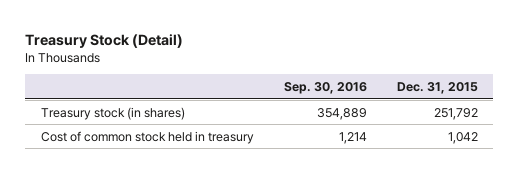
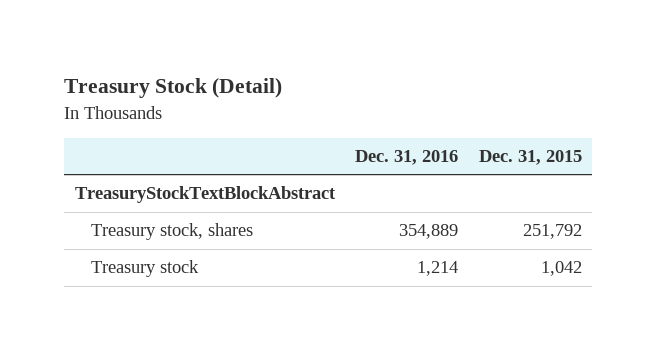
- | Sep. 30, 2016 | Dec. 31, 2015
+ | Dec. 31, 2016 | Dec. 31, 2015
- Treasury stock (in shares) | 354,889 | 251,792
- Cost of common stock held in treasury | 1,214 | 1,042
+ TreasuryStockTextBlockAbstract
+ Treasury stock, shares | 354,889 | 251,792
+ Treasury stock | 1,214 | 1,042

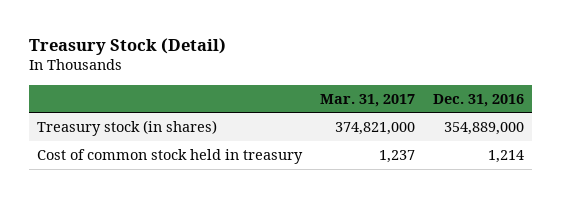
- | Dec. 31, 2016 | Dec. 31, 2015
+ | Mar. 31, 2017 | Dec. 31, 2016
- TreasuryStockTextBlockAbstract
- Treasury stock, shares | 354,889 | 251,792
- Treasury stock | 1,214 | 1,042
+ Treasury stock (in shares) | 374,821,000 | 354,889,000
+ Cost of common stock held in treasury | 1,237 | 1,214

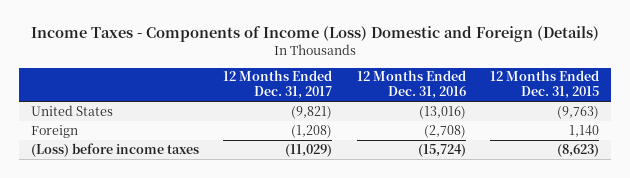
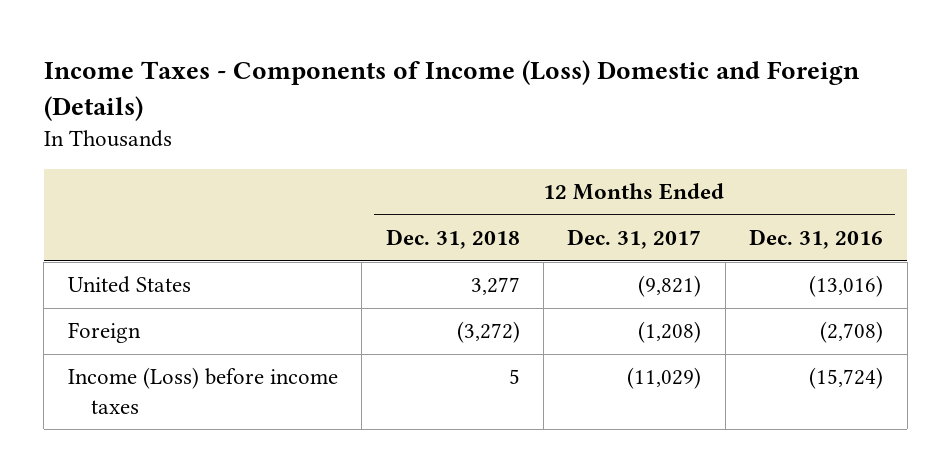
- | 12 Months Ended Dec. 31, 2017 | 12 Months Ended Dec. 31, 2016 | 12 Months Ended Dec. 31, 2015
+ | 12 Months Ended Dec. 31, 2018 | 12 Months Ended Dec. 31, 2017 | 12 Months Ended Dec. 31, 2016
- (Loss) before income taxes | (11,029) | (15,724) | (8,623)
+ Income (Loss) before income taxes | 5 | (11,029) | (15,724)

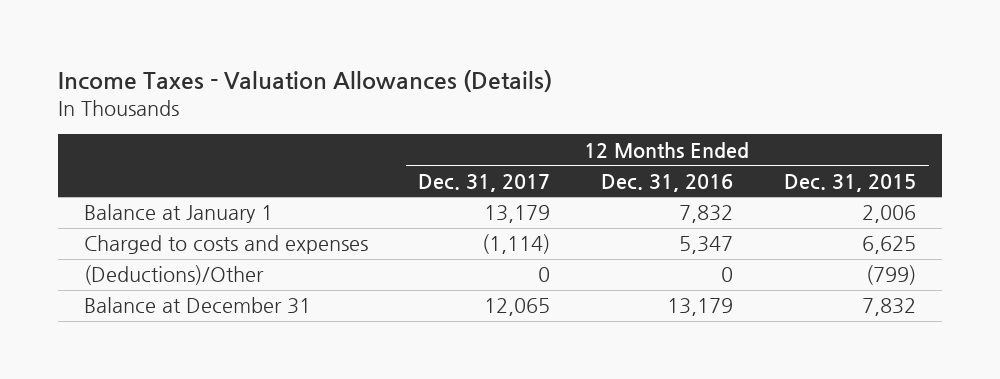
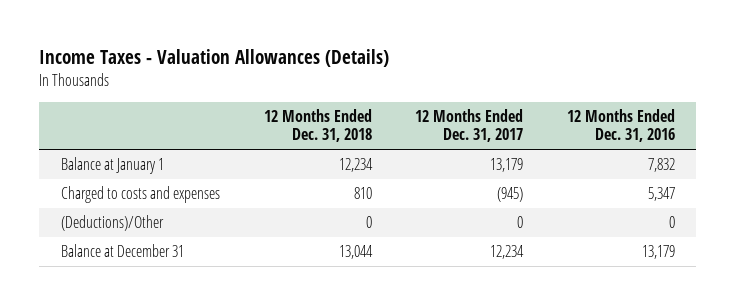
- | 12 Months Ended Dec. 31, 2017 | 12 Months Ended Dec. 31, 2016 | 12 Months Ended Dec. 31, 2015
+ | 12 Months Ended Dec. 31, 2018 | 12 Months Ended Dec. 31, 2017 | 12 Months Ended Dec. 31, 2016
- Charged to costs and expenses | (1,114) | 5,347 | 6,625
+ Charged to costs and expenses | 810 | (945) | 5,347
- Balance at December 31 | 12,065 | 13,179 | 7,832
+ Balance at December 31 | 13,044 | 12,234 | 13,179

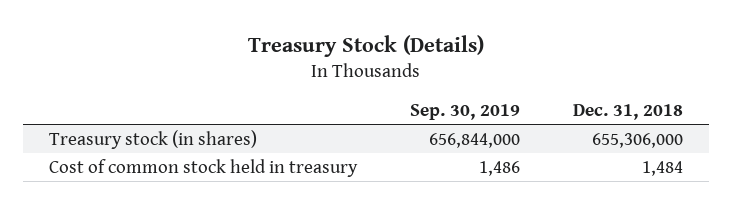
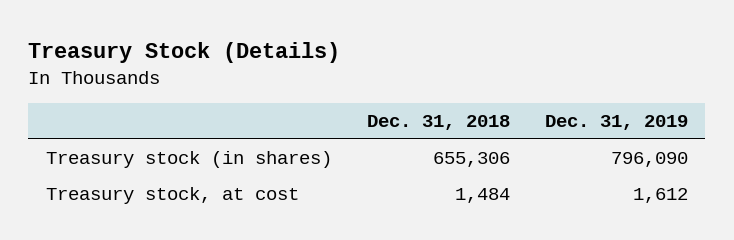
- | Sep. 30, 2019 | Dec. 31, 2018
+ | Dec. 31, 2018 | Dec. 31, 2019
- Treasury stock (in shares) | 656,844,000 | 655,306,000
- Cost of common stock held in treasury | 1,486 | 1,484
+ Treasury stock (in shares) | 655,306 | 796,090
+ Treasury stock, at cost | 1,484 | 1,612

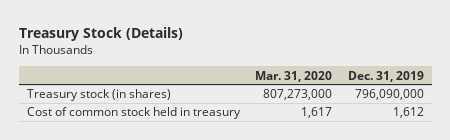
- | Dec. 31, 2018 | Dec. 31, 2019
+ | Mar. 31, 2020 | Dec. 31, 2019
- Treasury stock (in shares) | 655,306 | 796,090
- Treasury stock, at cost | 1,484 | 1,612
+ Treasury stock (in shares) | 807,273,000 | 796,090,000
+ Cost of common stock held in treasury | 1,617 | 1,612

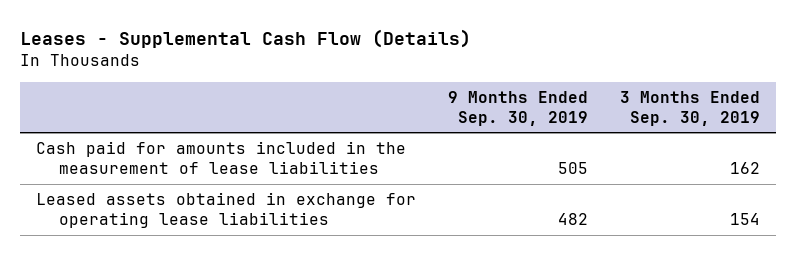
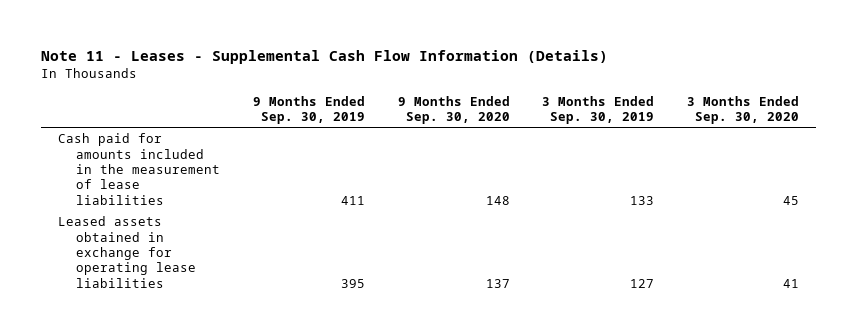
- Leases - Supplemental Cash Flow (Details)
+ Note 11 - Leases - Supplemental Cash Flow Information (Details)
- | 9 Months Ended Sep. 30, 2019 | 3 Months Ended Sep. 30, 2019
+ | 9 Months Ended Sep. 30, 2019 | 9 Months Ended Sep. 30, 2020 | 3 Months Ended Sep. 30, 2019 | 3 Months Ended Sep. 30, 2020
- Cash paid for amounts included in the measurement of lease liabilities | 505 | 162
- Leased assets obtained in exchange for operating lease liabilities | 482 | 154
+ Cash paid for amounts included in the measurement of lease liabilities | 411 | 148 | 133 | 45
+ Leased assets obtained in exchange for operating lease liabilities | 395 | 137 | 127 | 41

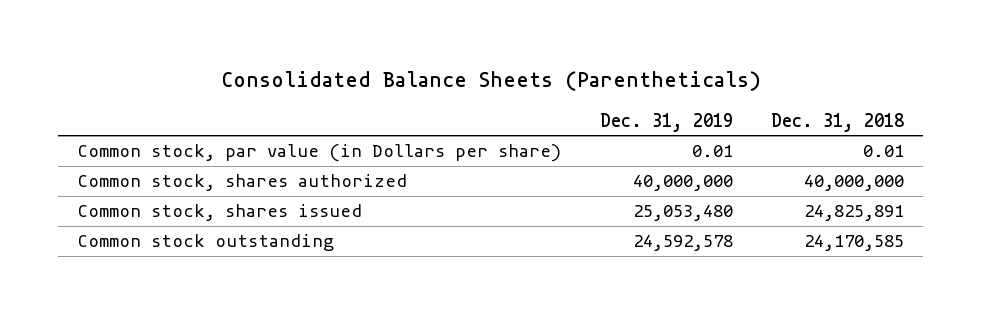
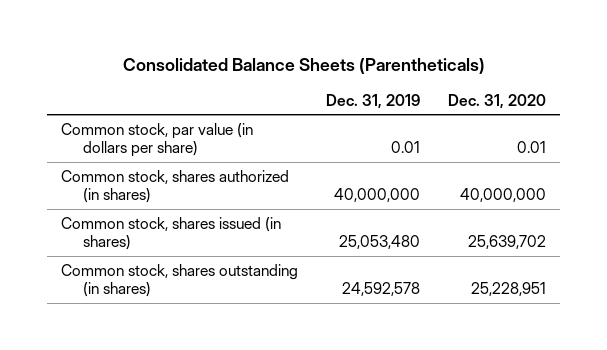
- | Dec. 31, 2019 | Dec. 31, 2018
+ | Dec. 31, 2019 | Dec. 31, 2020
- Common stock, par value (in Dollars per share) | 0.01 | 0.01
- Common stock, shares authorized | 40,000,000 | 40,000,000
- Common stock, shares issued | 25,053,480 | 24,825,891
- Common stock outstanding | 24,592,578 | 24,170,585
+ Common stock, par value (in dollars per share) | 0.01 | 0.01
+ Common stock, shares authorized (in shares) | 40,000,000 | 40,000,000
+ Common stock, shares issued (in shares) | 25,053,480 | 25,639,702
+ Common stock, shares outstanding (in shares) | 24,592,578 | 25,228,951

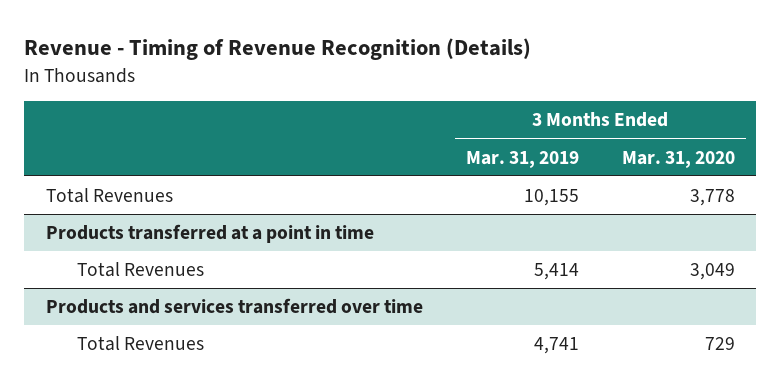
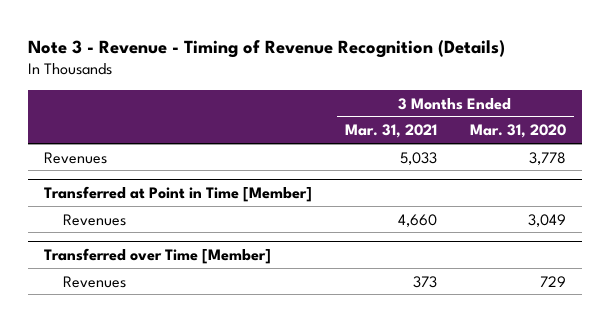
- Revenue - Timing of Revenue Recognition (Details)
+ Note 3 - Revenue - Timing of Revenue Recognition (Details)
- | 3 Months Ended Mar. 31, 2019 | 3 Months Ended Mar. 31, 2020
+ | 3 Months Ended Mar. 31, 2021 | 3 Months Ended Mar. 31, 2020
- Total Revenues | 10,155 | 3,778
- Products transferred at a point in time
- Total Revenues | 5,414 | 3,049
- Products and services transferred over time
- Total Revenues | 4,741 | 729
+ Revenues | 5,033 | 3,778
+ Transferred at Point in Time [Member]
+ Revenues | 4,660 | 3,049
+ Transferred over Time [Member]
+ Revenues | 373 | 729

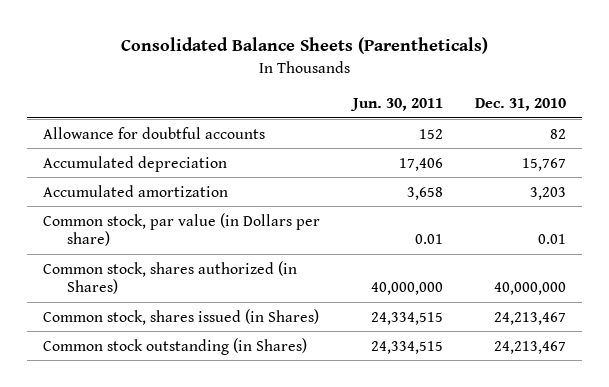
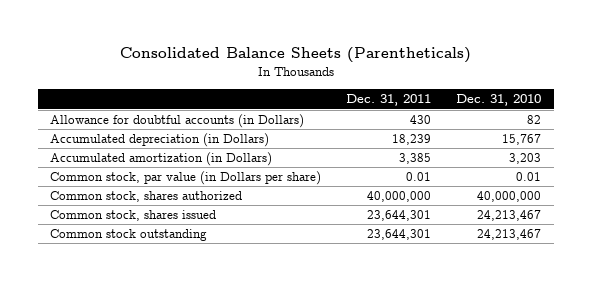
- | Jun. 30, 2011 | Dec. 31, 2010
+ | Dec. 31, 2011 | Dec. 31, 2010
- Allowance for doubtful accounts | 152 | 82
- Accumulated depreciation | 17,406 | 15,767
- Accumulated amortization | 3,658 | 3,203
+ Allowance for doubtful accounts (in Dollars) | 430 | 82
+ Accumulated depreciation (in Dollars) | 18,239 | 15,767
+ Accumulated amortization (in Dollars) | 3,385 | 3,203
- Common stock, shares authorized (in Shares) | 40,000,000 | 40,000,000
- Common stock, shares issued (in Shares) | 24,334,515 | 24,213,467
- Common stock outstanding (in Shares) | 24,334,515 | 24,213,467
+ Common stock, shares authorized | 40,000,000 | 40,000,000
+ Common stock, shares issued | 23,644,301 | 24,213,467
+ Common stock outstanding | 23,644,301 | 24,213,467

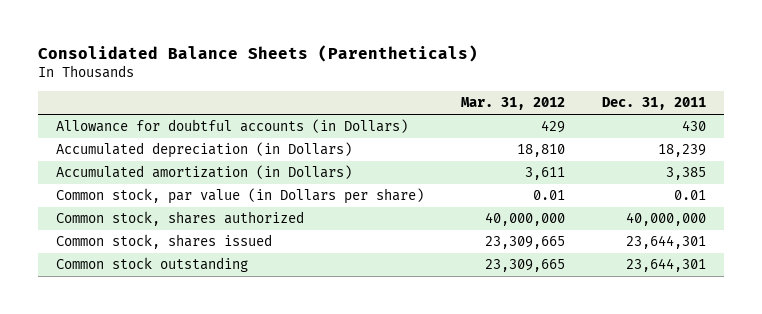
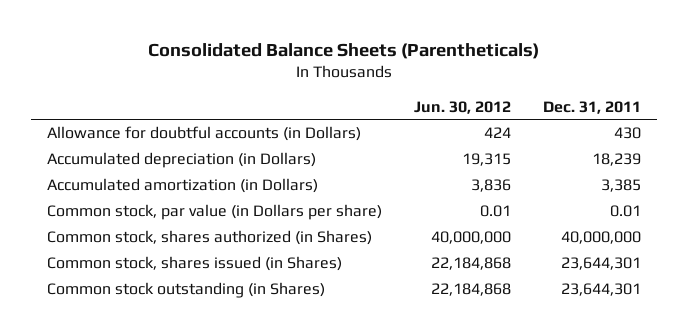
- | Mar. 31, 2012 | Dec. 31, 2011
+ | Jun. 30, 2012 | Dec. 31, 2011
- Common stock, shares authorized | 40,000,000 | 40,000,000
- Common stock, shares issued | 23,309,665 | 23,644,301
- Common stock outstanding | 23,309,665 | 23,644,301
+ Common stock, shares authorized (in Shares) | 40,000,000 | 40,000,000
+ Common stock, shares issued (in Shares) | 22,184,868 | 23,644,301
+ Common stock outstanding (in Shares) | 22,184,868 | 23,644,301

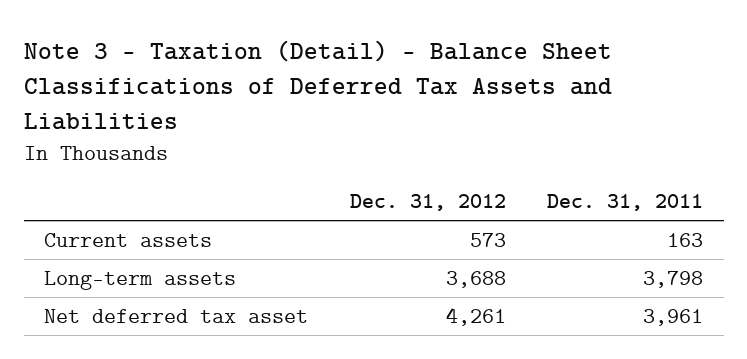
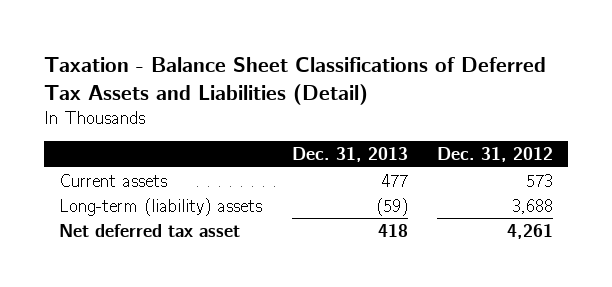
- Note 3 - Taxation (Detail) - Balance Sheet Classifications of Deferred Tax Assets and Liabilities
+ Taxation - Balance Sheet Classifications of Deferred Tax Assets and Liabilities (Detail)
- | Dec. 31, 2012 | Dec. 31, 2011
+ | Dec. 31, 2013 | Dec. 31, 2012
- Long-term assets | 3,688 | 3,798
+ Long-term (liability) assets | (59) | 3,688

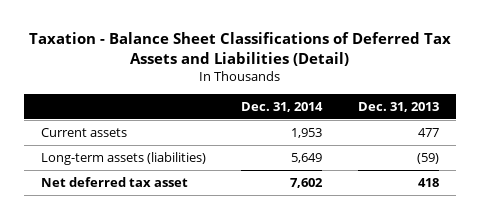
- | Dec. 31, 2013 | Dec. 31, 2012
+ | Dec. 31, 2014 | Dec. 31, 2013
- Long-term (liability) assets | (59) | 3,688
+ Long-term assets (liabilities) | 5,649 | (59)

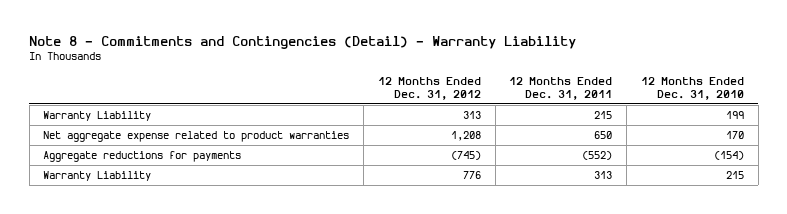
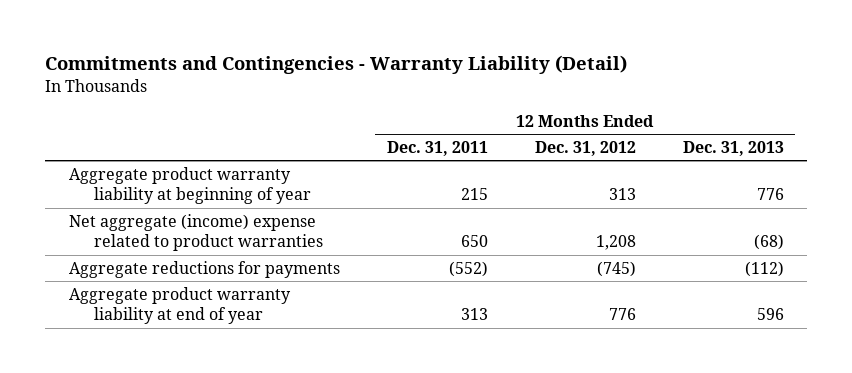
- Note 8 - Commitments and Contingencies (Detail) - Warranty Liability
+ Commitments and Contingencies - Warranty Liability (Detail)
- | 12 Months Ended Dec. 31, 2012 | 12 Months Ended Dec. 31, 2011 | 12 Months Ended Dec. 31, 2010
+ | 12 Months Ended Dec. 31, 2011 | 12 Months Ended Dec. 31, 2012 | 12 Months Ended Dec. 31, 2013
- Warranty Liability | 313 | 215 | 199
- Net aggregate expense related to product warranties | 1,208 | 650 | 170
+ Aggregate product warranty liability at beginning of year | 215 | 313 | 776
+ Net aggregate (income) expense related to product warranties | 650 | 1,208 | (68)
- Warranty Liability | 776 | 313 | 215
+ Aggregate product warranty liability at end of year | 313 | 776 | 596

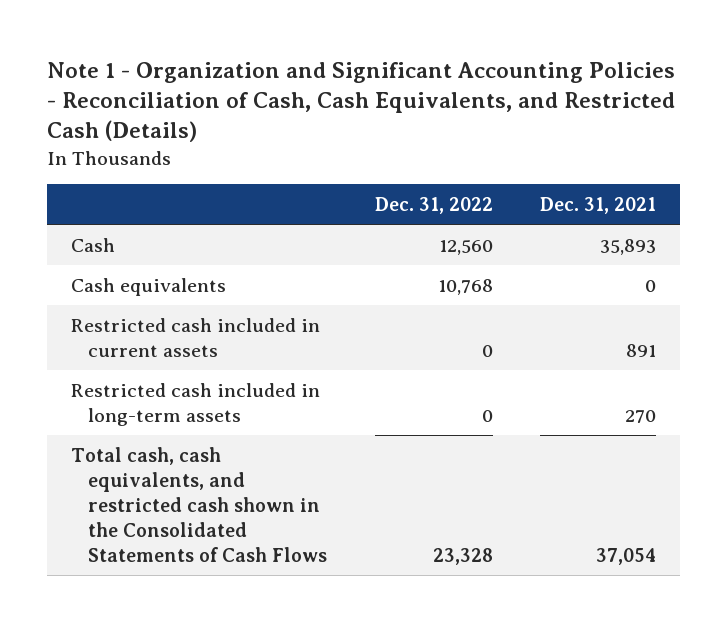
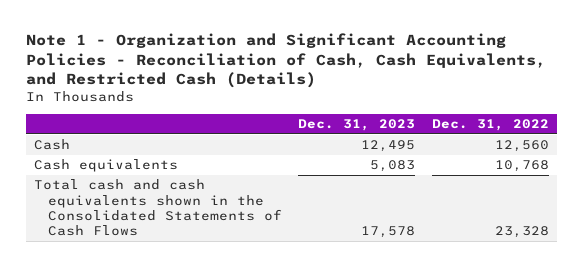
- | Dec. 31, 2022 | Dec. 31, 2021
+ | Dec. 31, 2023 | Dec. 31, 2022
- Restricted cash included in current assets | 0 | 891
- Restricted cash included in long-term assets | 0 | 270
- Total cash, cash equivalents, and restricted cash shown in the Consolidated Statements of Cash Flows | 23,328 | 37,054
+ Total cash and cash equivalents shown in the Consolidated Statements of Cash Flows | 17,578 | 23,328

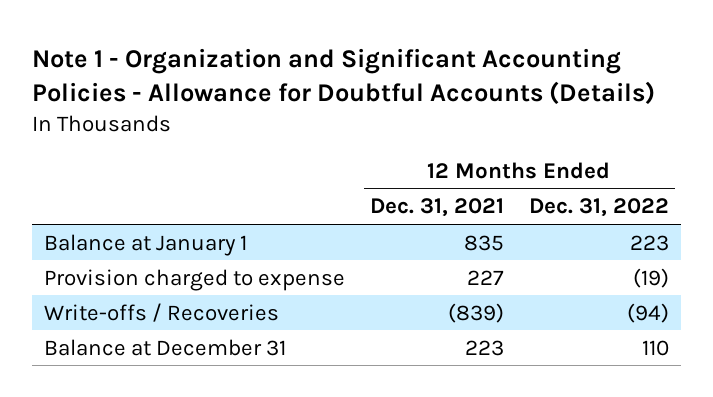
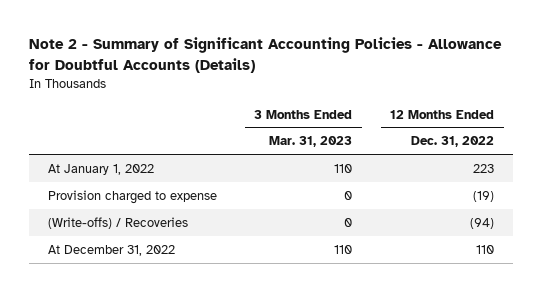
- Note 1 - Organization and Significant Accounting Policies - Allowance for Doubtful Accounts (Details)
+ Note 2 - Summary of Significant Accounting Policies - Allowance for Doubtful Accounts (Details)
- | 12 Months Ended Dec. 31, 2021 | 12 Months Ended Dec. 31, 2022
+ | 3 Months Ended Mar. 31, 2023 | 12 Months Ended Dec. 31, 2022
- Balance at January 1 | 835 | 223
+ At January 1, 2022 | 110 | 223
- Write-offs / Recoveries | (839) | (94)
- Balance at December 31 | 223 | 110
+ (Write-offs) / Recoveries | 0 | (94)
+ At December 31, 2022 | 110 | 110

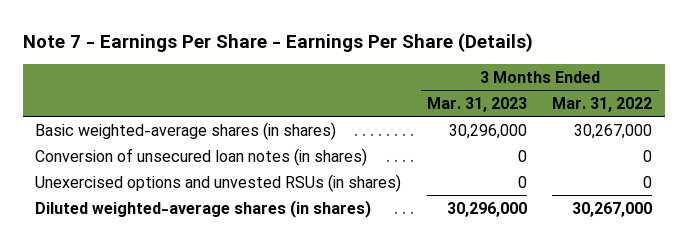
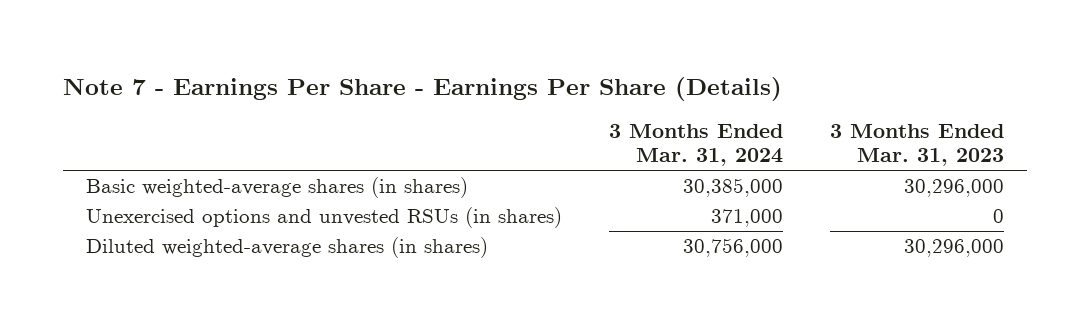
- | 3 Months Ended Mar. 31, 2023 | 3 Months Ended Mar. 31, 2022
+ | 3 Months Ended Mar. 31, 2024 | 3 Months Ended Mar. 31, 2023
- Conversion of unsecured loan notes (in shares) | 0 | 0

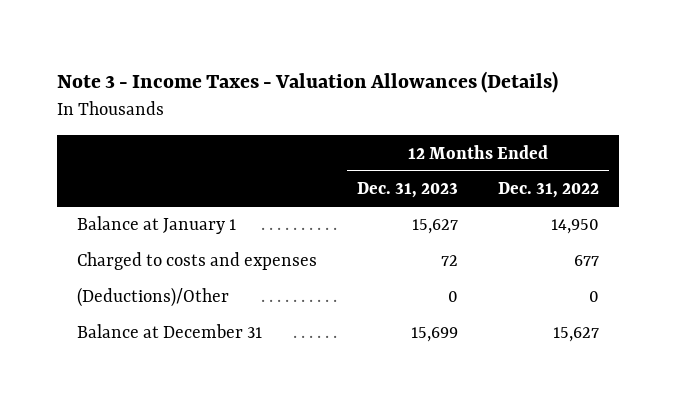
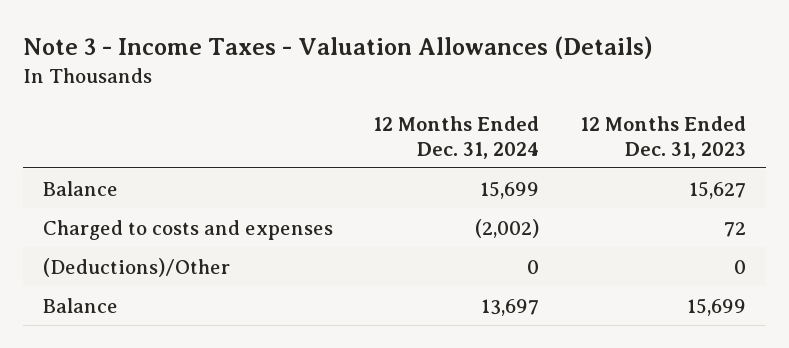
- | 12 Months Ended Dec. 31, 2023 | 12 Months Ended Dec. 31, 2022
+ | 12 Months Ended Dec. 31, 2024 | 12 Months Ended Dec. 31, 2023
- Balance at January 1 | 15,627 | 14,950
+ Balance | 15,699 | 15,627
- Balance at December 31 | 15,699 | 15,627
+ Balance | 13,697 | 15,699

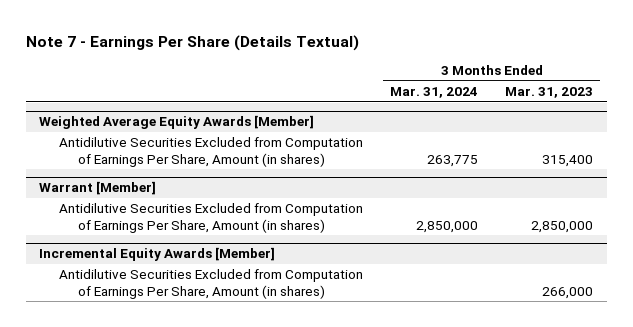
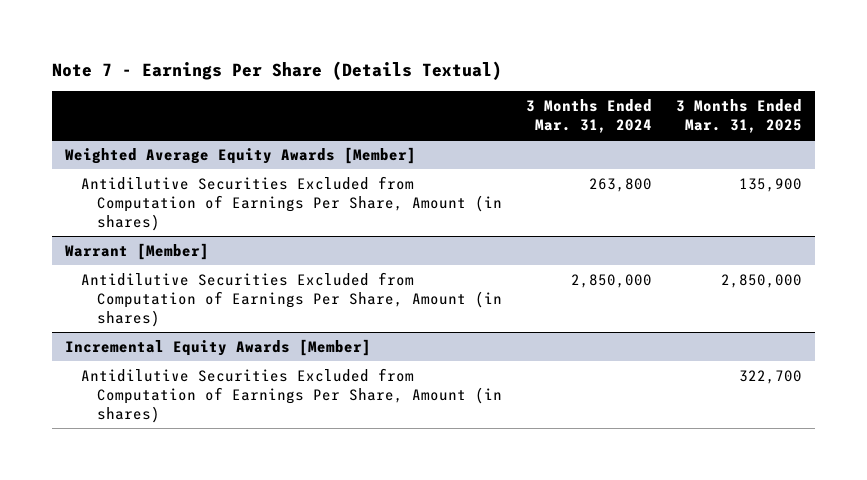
- | 3 Months Ended Mar. 31, 2024 | 3 Months Ended Mar. 31, 2023
+ | 3 Months Ended Mar. 31, 2024 | 3 Months Ended Mar. 31, 2025
@ Weighted Average Equity Awards [Member]
- Antidilutive Securities Excluded from Computation of Earnings Per Share, Amount (in shares) | 263,775 | 315,400
+ Antidilutive Securities Excluded from Computation of Earnings Per Share, Amount (in shares) | 263,800 | 135,900

